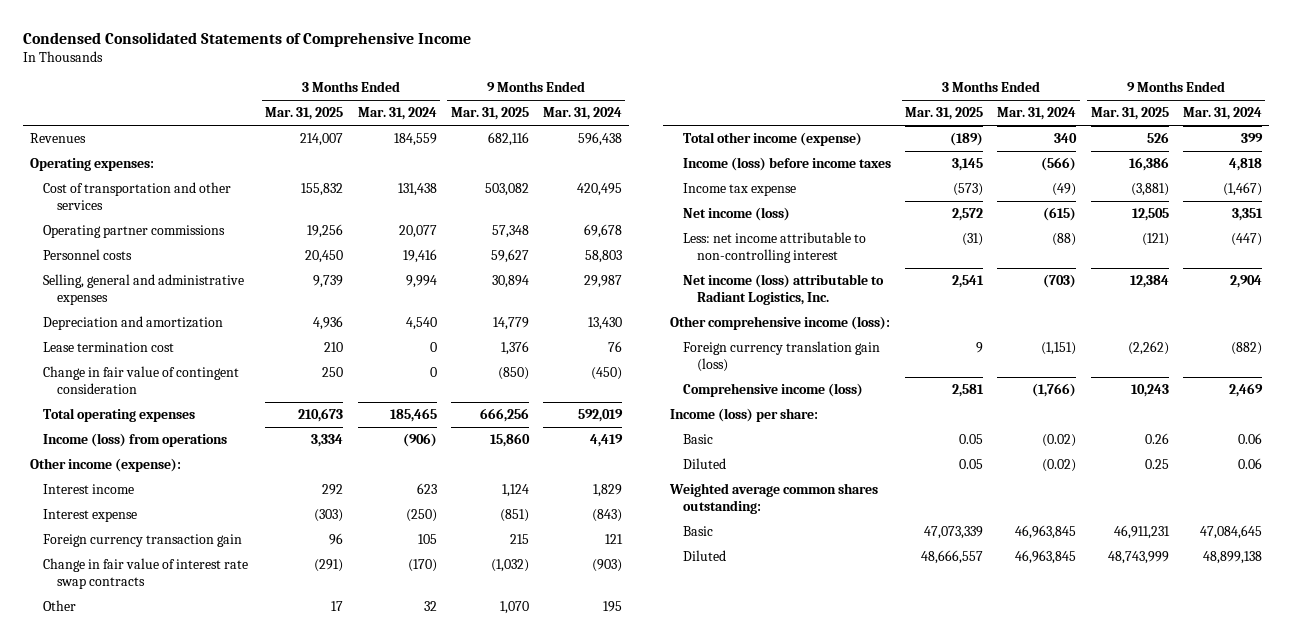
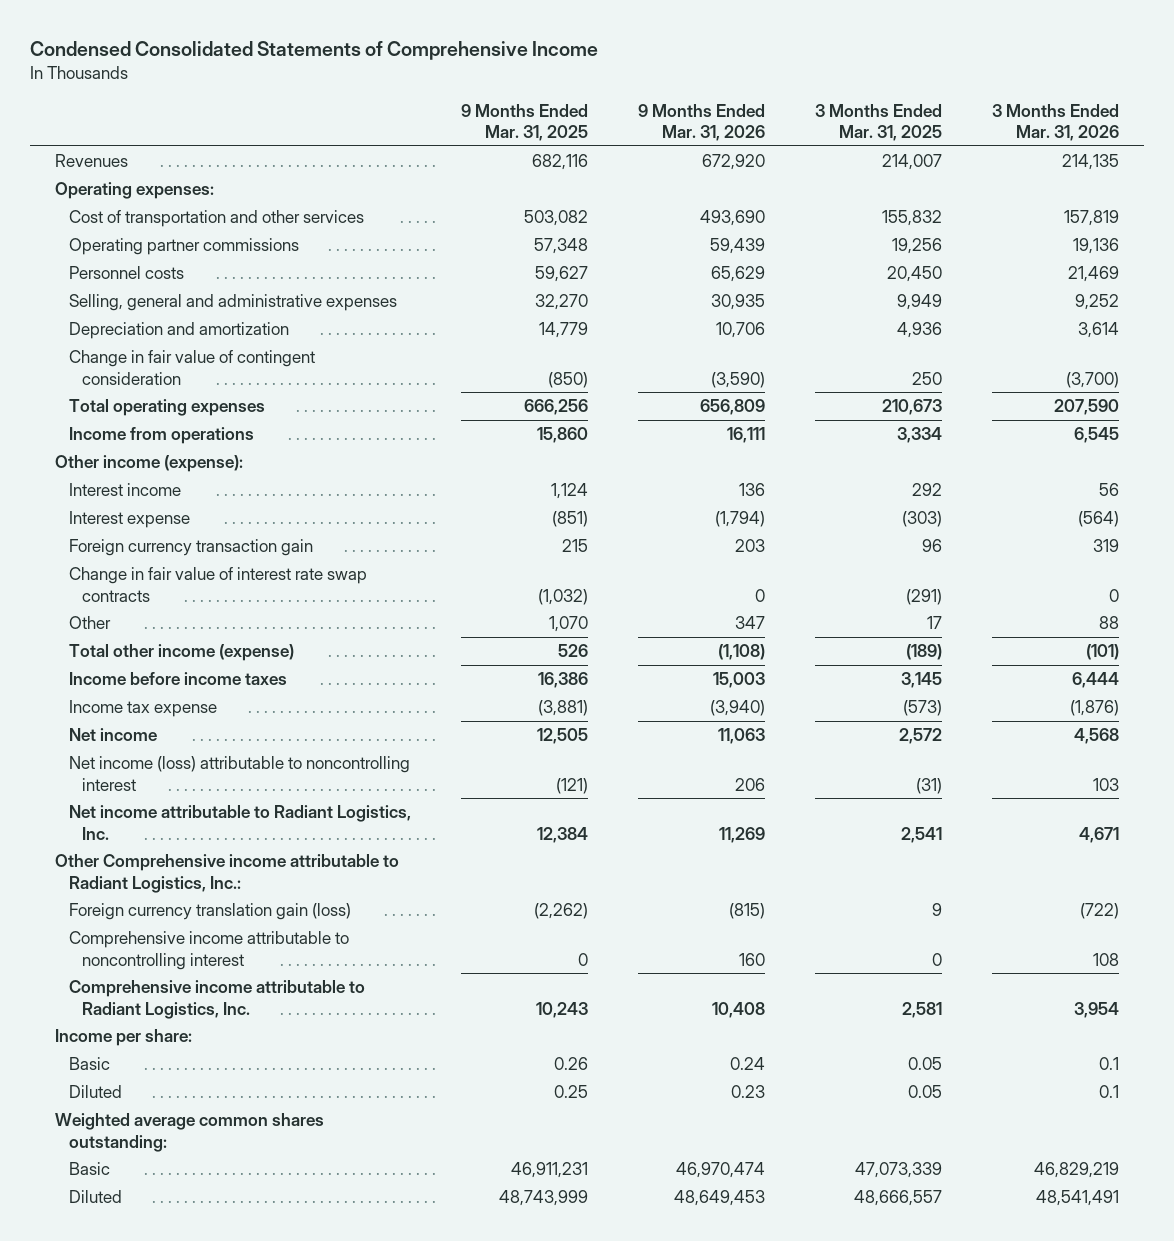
- | 3 Months Ended Mar. 31, 2025 | 3 Months Ended Mar. 31, 2024 | 9 Months Ended Mar. 31, 2025 | 9 Months Ended Mar. 31, 2024
+ | 9 Months Ended Mar. 31, 2025 | 9 Months Ended Mar. 31, 2026 | 3 Months Ended Mar. 31, 2025 | 3 Months Ended Mar. 31, 2026
- Selling, general and administrative expenses | 9,739 | 9,994 | 30,894 | 29,987
+ Selling, general and administrative expenses | 32,270 | 30,935 | 9,949 | 9,252
- Lease termination cost | 210 | 0 | 1,376 | 76
- Income (loss) from operations | 3,334 | (906) | 15,860 | 4,419
+ Income from operations | 15,860 | 16,111 | 3,334 | 6,545
- Income (loss) before income taxes | 3,145 | (566) | 16,386 | 4,818
+ Income before income taxes | 16,386 | 15,003 | 3,145 | 6,444
- Net income (loss) | 2,572 | (615) | 12,505 | 3,351
- Less: net income attributable to non-controlling interest | (31) | (88) | (121) | (447)
- Net income (loss) attributable to Radiant Logistics, Inc. | 2,541 | (703) | 12,384 | 2,904
- Other comprehensive income (loss):
+ Net income | 12,505 | 11,063 | 2,572 | 4,568
+ Net income (loss) attributable to noncontrolling interest | (121) | 206 | (31) | 103
+ Net income attributable to Radiant Logistics, Inc. | 12,384 | 11,269 | 2,541 | 4,671
+ Other Comprehensive income attributable to Radiant Logistics, Inc.:
- Comprehensive income (loss) | 2,581 | (1,766) | 10,243 | 2,469
- Income (loss) per share:
+ Comprehensive income attributable to noncontrolling interest | 0 | 160 | 0 | 108
+ Comprehensive income attributable to Radiant Logistics, Inc. | 10,243 | 10,408 | 2,581 | 3,954
+ Income per share:

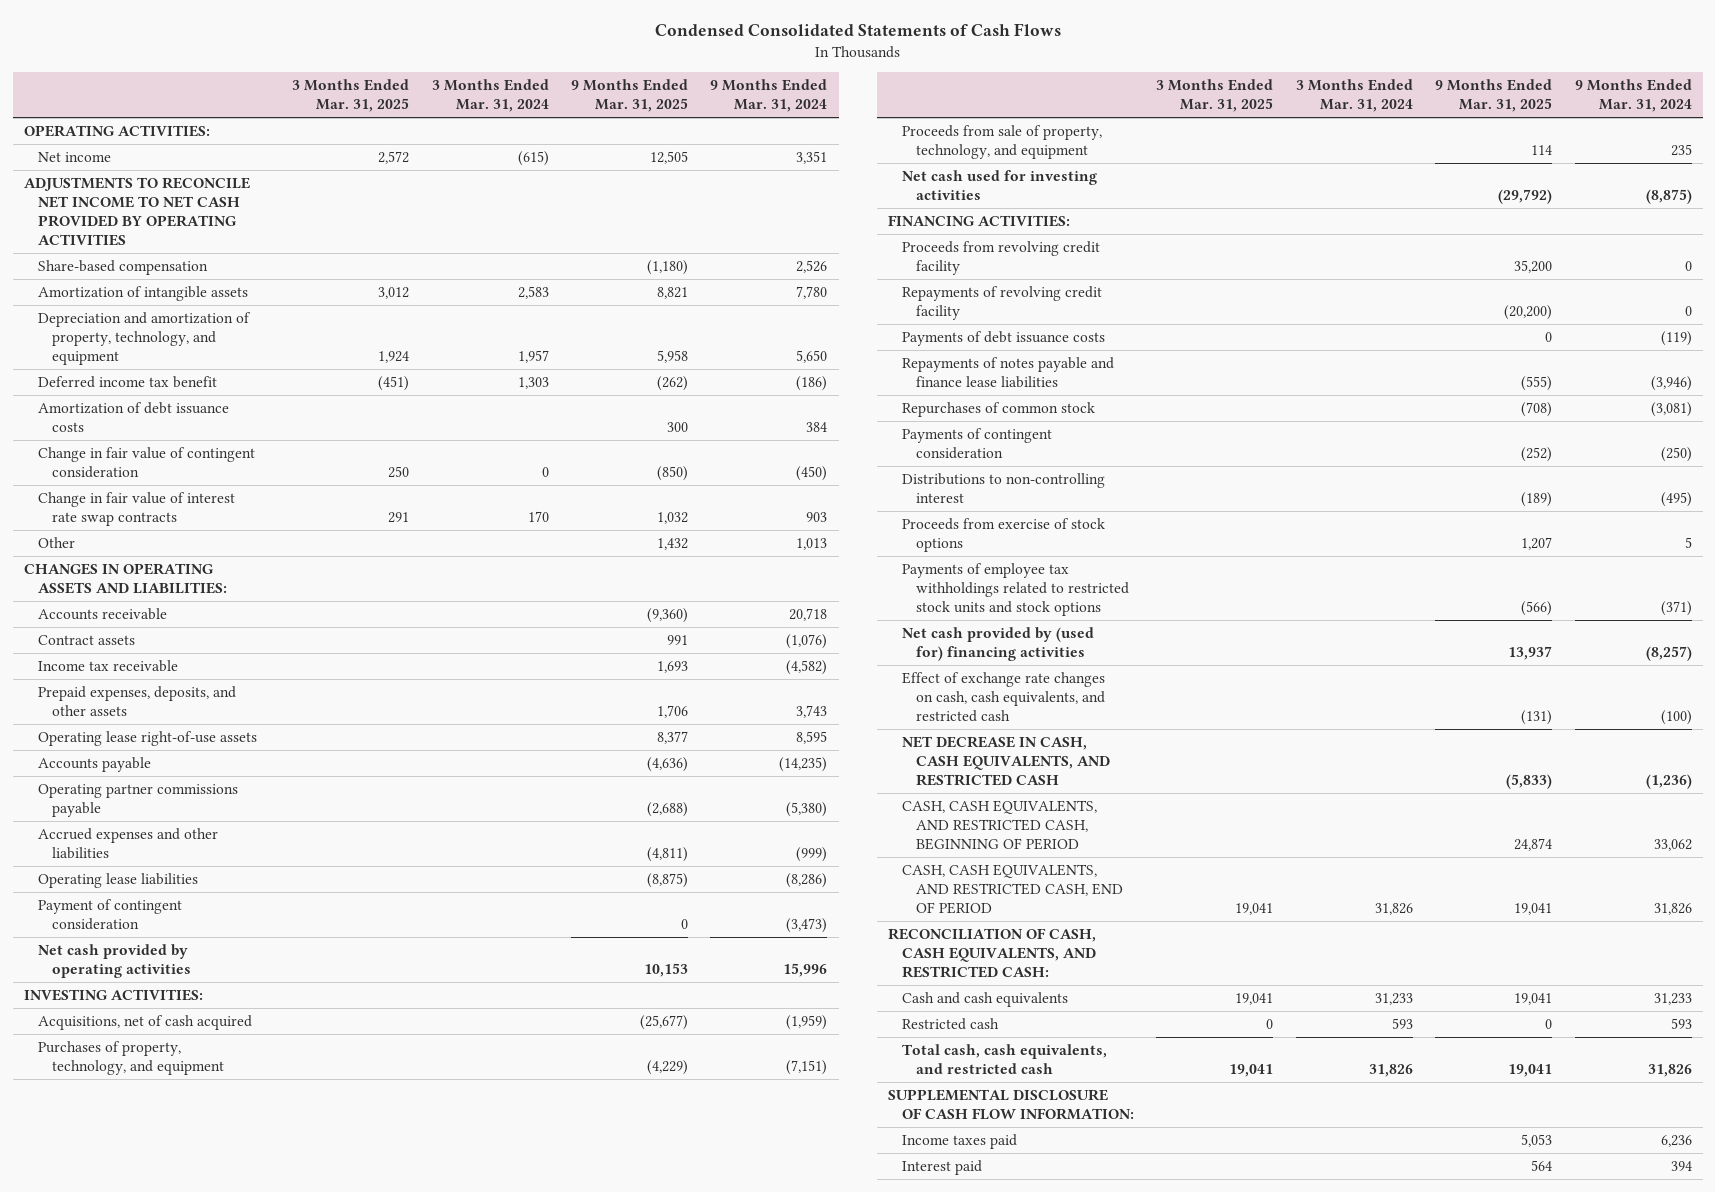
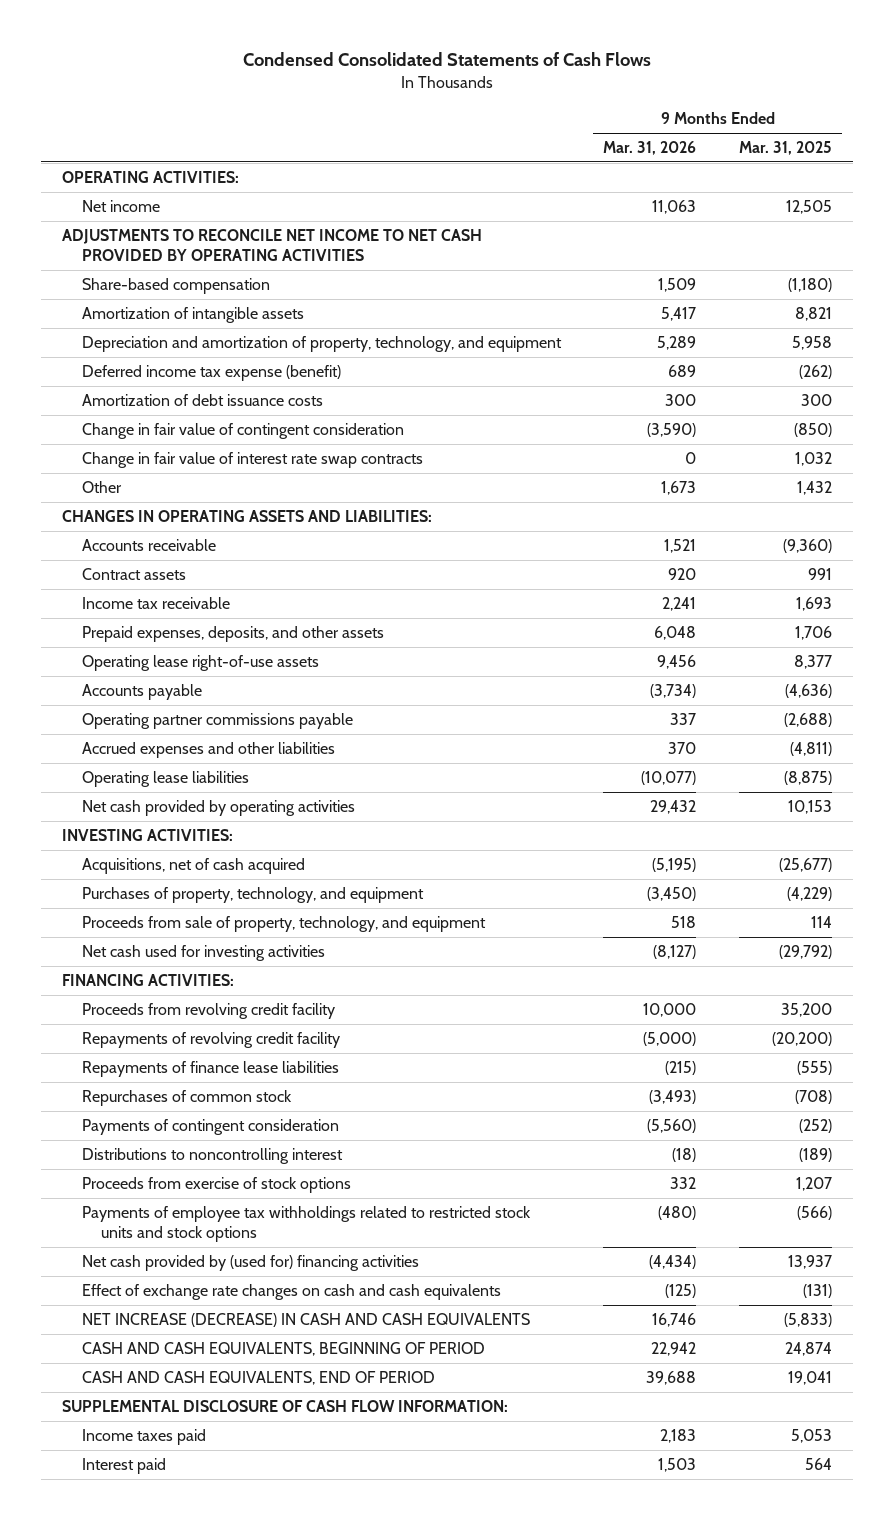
- | 3 Months Ended Mar. 31, 2025 | 3 Months Ended Mar. 31, 2024 | 9 Months Ended Mar. 31, 2025 | 9 Months Ended Mar. 31, 2024
+ | 9 Months Ended Mar. 31, 2026 | 9 Months Ended Mar. 31, 2025
- Deferred income tax benefit | (451) | 1,303 | (262) | (186)
+ Deferred income tax expense (benefit) | 689 | (262)
- Payment of contingent consideration | | | 0 | (3,473)
- Payments of debt issuance costs | | | 0 | (119)
- Repayments of notes payable and finance lease liabilities | | | (555) | (3,946)
+ Repayments of finance lease liabilities | (215) | (555)
- Distributions to non-controlling interest | | | (189) | (495)
+ Distributions to noncontrolling interest | (18) | (189)
- Effect of exchange rate changes on cash, cash equivalents, and restricted cash | | | (131) | (100)
- NET DECREASE IN CASH, CASH EQUIVALENTS, AND RESTRICTED CASH | | | (5,833) | (1,236)
- CASH, CASH EQUIVALENTS, AND RESTRICTED CASH, BEGINNING OF PERIOD | | | 24,874 | 33,062
- CASH, CASH EQUIVALENTS, AND RESTRICTED CASH, END OF PERIOD | 19,041 | 31,826 | 19,041 | 31,826
- RECONCILIATION OF CASH, CASH EQUIVALENTS, AND RESTRICTED CASH:
- Cash and cash equivalents | 19,041 | 31,233 | 19,041 | 31,233
- Restricted cash | 0 | 593 | 0 | 593
- Total cash, cash equivalents, and restricted cash | 19,041 | 31,826 | 19,041 | 31,826
+ Effect of exchange rate changes on cash and cash equivalents | (125) | (131)
+ NET INCREASE (DECREASE) IN CASH AND CASH EQUIVALENTS | 16,746 | (5,833)
+ CASH AND CASH EQUIVALENTS, BEGINNING OF PERIOD | 22,942 | 24,874
+ CASH AND CASH EQUIVALENTS, END OF PERIOD | 39,688 | 19,041

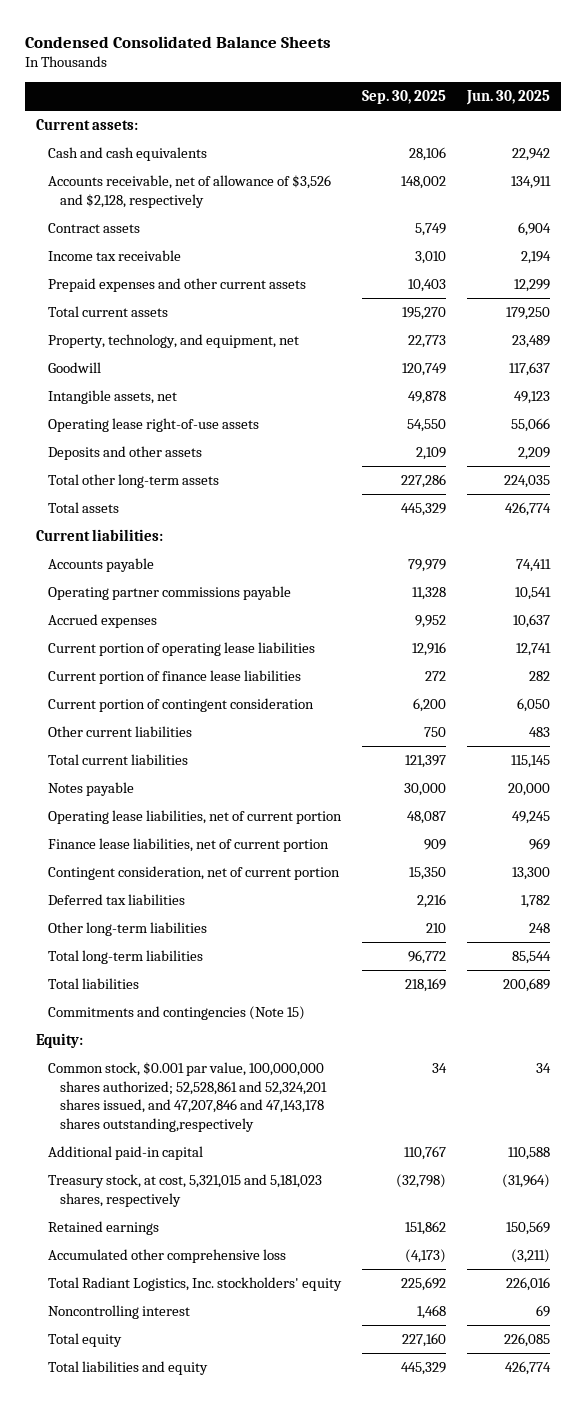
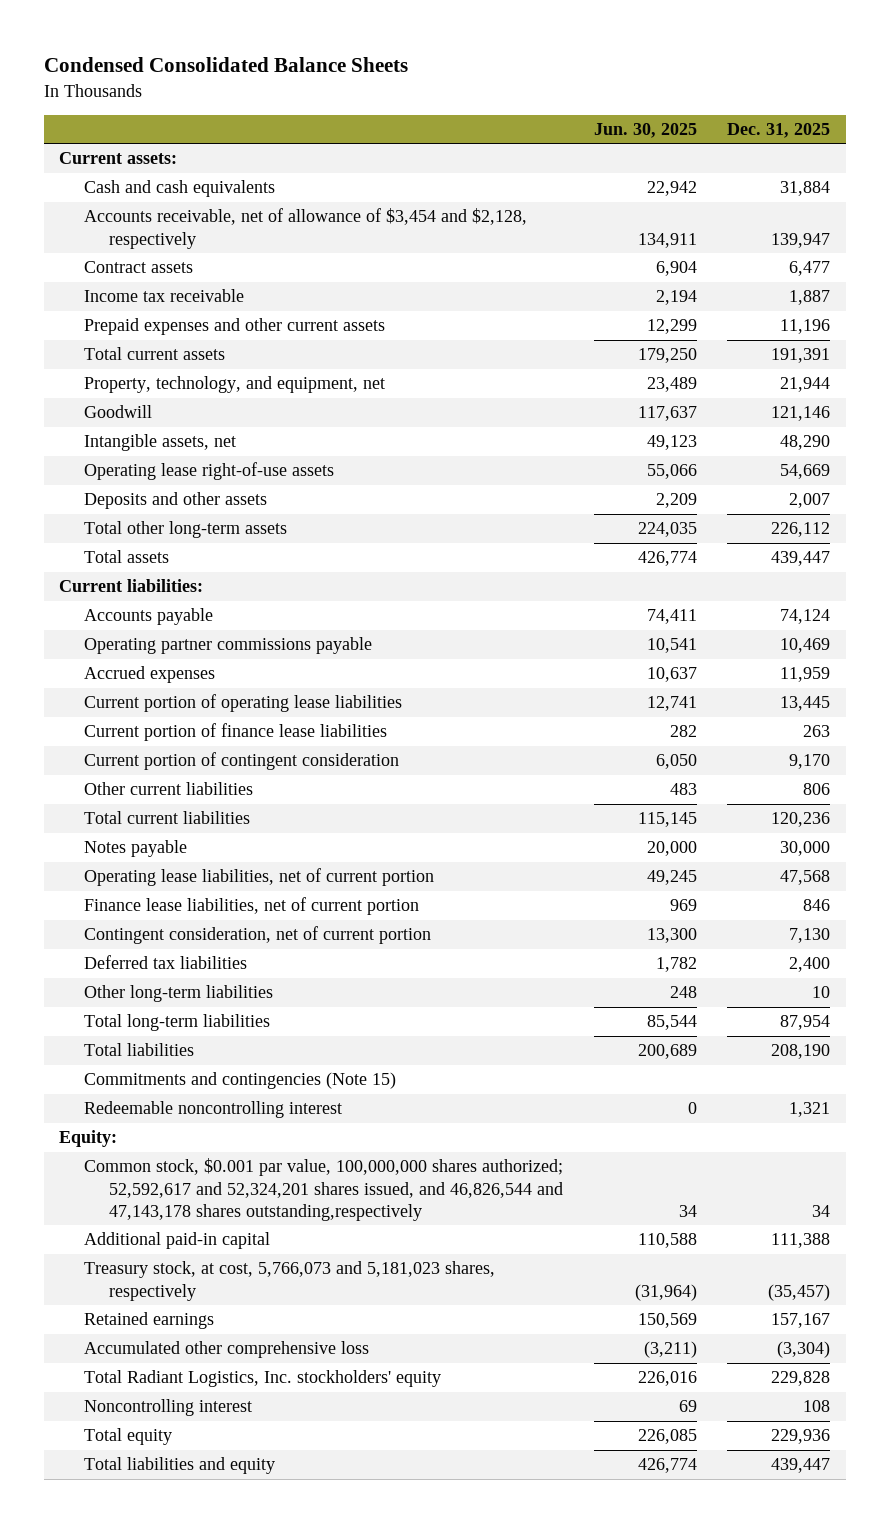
- | Sep. 30, 2025 | Jun. 30, 2025
+ | Jun. 30, 2025 | Dec. 31, 2025
- Accounts receivable, net of allowance of $3,526 and $2,128, respectively | 148,002 | 134,911
+ Accounts receivable, net of allowance of $3,454 and $2,128, respectively | 134,911 | 139,947
+ Redeemable noncontrolling interest | 0 | 1,321
- Common stock, $0.001 par value, 100,000,000 shares authorized; 52,528,861 and 52,324,201 shares issued, and 47,207,846 and 47,143,178 shares outstanding,respectively | 34 | 34
+ Common stock, $0.001 par value, 100,000,000 shares authorized; 52,592,617 and 52,324,201 shares issued, and 46,826,544 and 47,143,178 shares outstanding,respectively | 34 | 34
- Treasury stock, at cost, 5,321,015 and 5,181,023 shares, respectively | (32,798) | (31,964)
+ Treasury stock, at cost, 5,766,073 and 5,181,023 shares, respectively | (31,964) | (35,457)

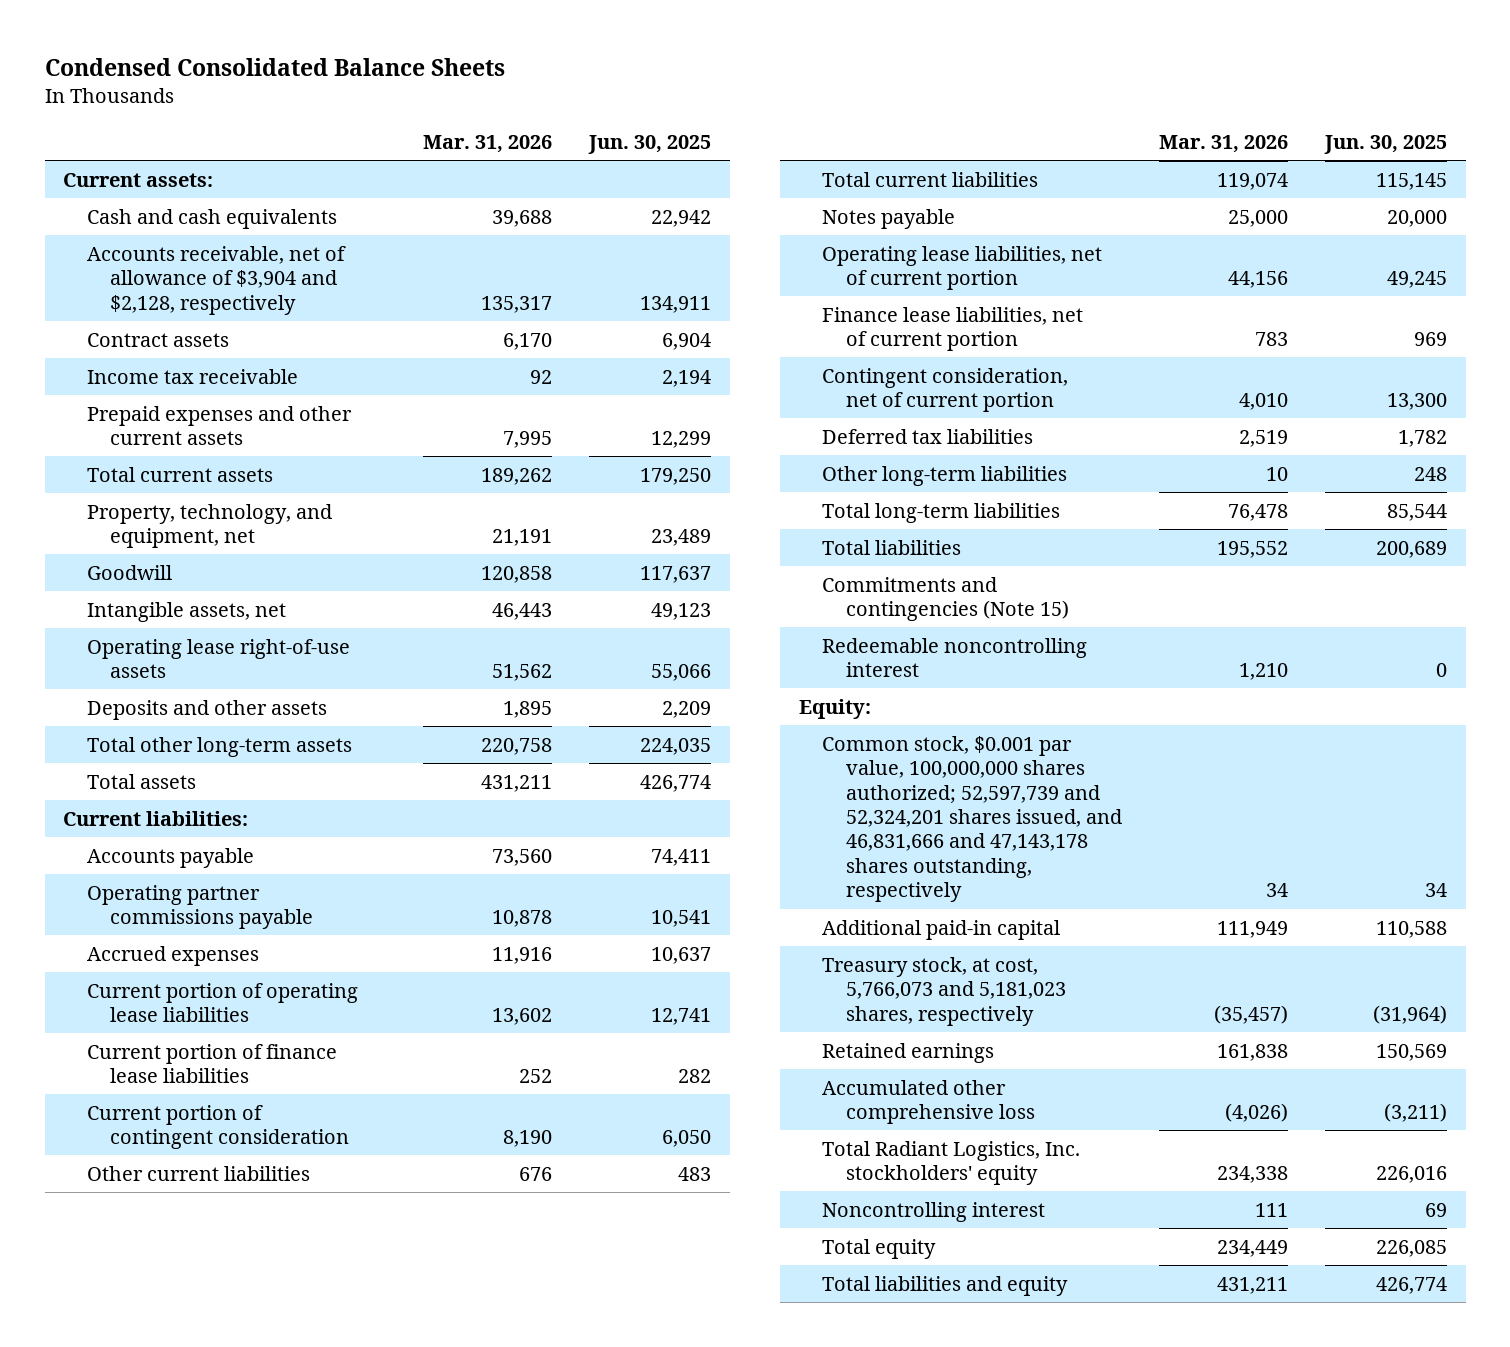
- | Jun. 30, 2025 | Dec. 31, 2025
+ | Mar. 31, 2026 | Jun. 30, 2025
- Accounts receivable, net of allowance of $3,454 and $2,128, respectively | 134,911 | 139,947
+ Accounts receivable, net of allowance of $3,904 and $2,128, respectively | 135,317 | 134,911
- Common stock, $0.001 par value, 100,000,000 shares authorized; 52,592,617 and 52,324,201 shares issued, and 46,826,544 and 47,143,178 shares outstanding,respectively | 34 | 34
+ Common stock, $0.001 par value, 100,000,000 shares authorized; 52,597,739 and 52,324,201 shares issued, and 46,831,666 and 47,143,178 shares outstanding, respectively | 34 | 34

